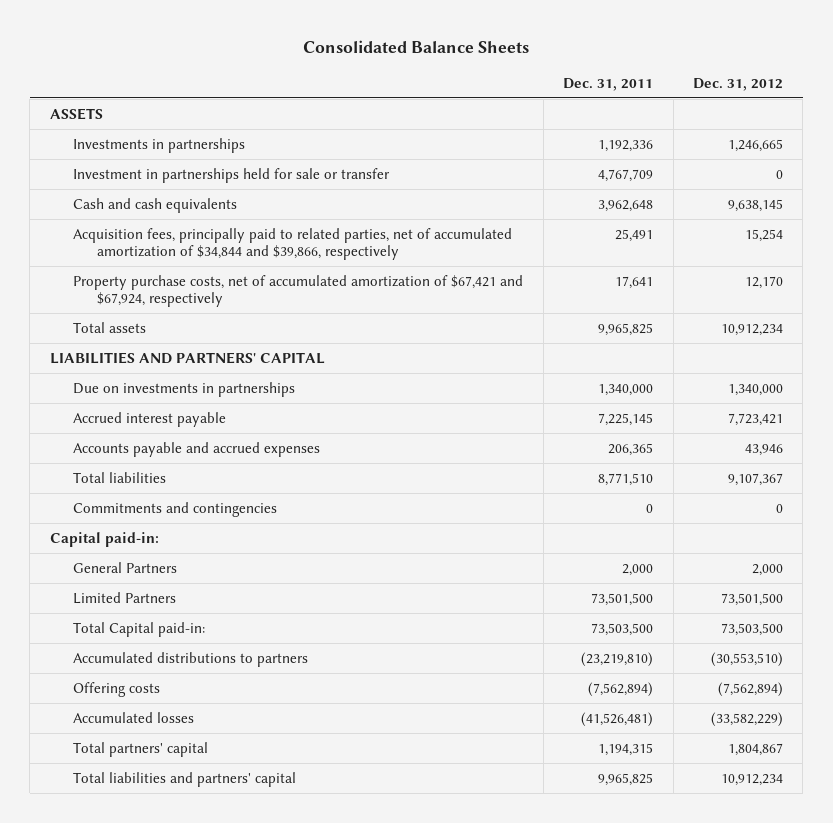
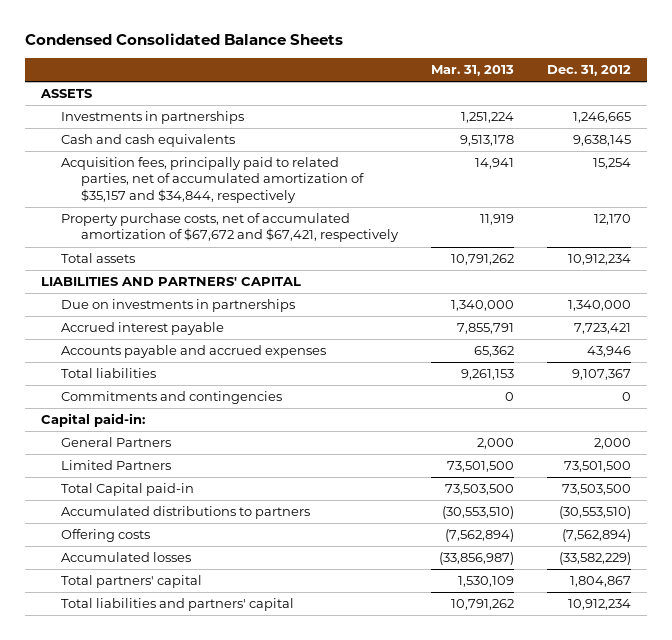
- Consolidated Balance Sheets
+ Condensed Consolidated Balance Sheets
- | Dec. 31, 2011 | Dec. 31, 2012
+ | Mar. 31, 2013 | Dec. 31, 2012
- Investment in partnerships held for sale or transfer | 4,767,709 | 0
- Acquisition fees, principally paid to related parties, net of accumulated amortization of $34,844 and $39,866, respectively | 25,491 | 15,254
- Property purchase costs, net of accumulated amortization of $67,421 and $67,924, respectively | 17,641 | 12,170
+ Acquisition fees, principally paid to related parties, net of accumulated amortization of $35,157 and $34,844, respectively | 14,941 | 15,254
+ Property purchase costs, net of accumulated amortization of $67,672 and $67,421, respectively | 11,919 | 12,170
- Total Capital paid-in: | 73,503,500 | 73,503,500
+ Total Capital paid-in | 73,503,500 | 73,503,500

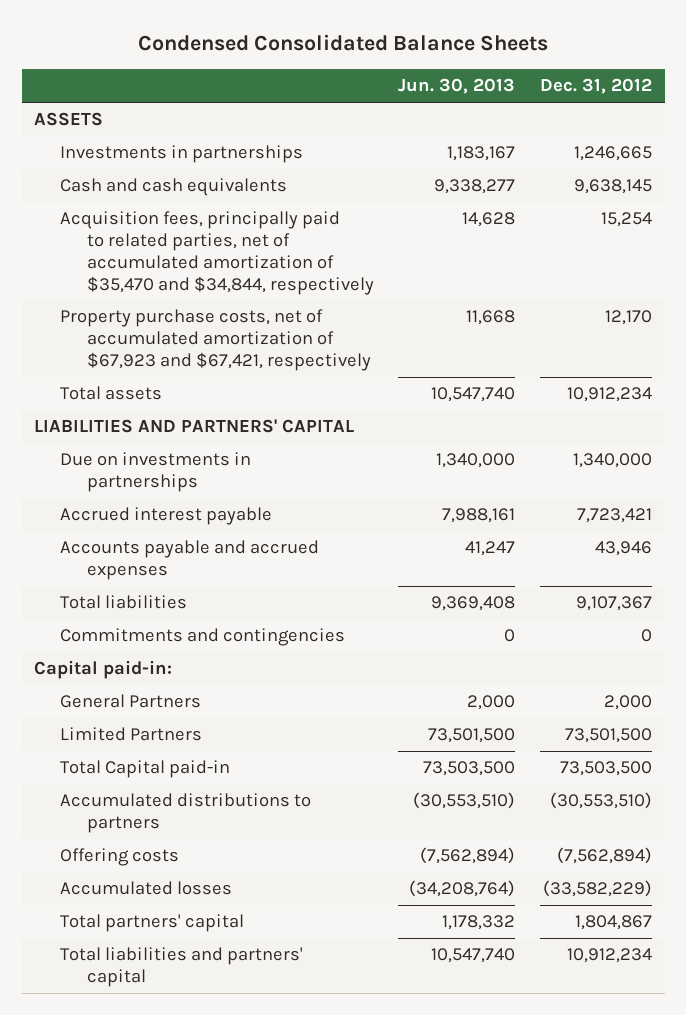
- | Mar. 31, 2013 | Dec. 31, 2012
+ | Jun. 30, 2013 | Dec. 31, 2012
- Acquisition fees, principally paid to related parties, net of accumulated amortization of $35,157 and $34,844, respectively | 14,941 | 15,254
- Property purchase costs, net of accumulated amortization of $67,672 and $67,421, respectively | 11,919 | 12,170
+ Acquisition fees, principally paid to related parties, net of accumulated amortization of $35,470 and $34,844, respectively | 14,628 | 15,254
+ Property purchase costs, net of accumulated amortization of $67,923 and $67,421, respectively | 11,668 | 12,170

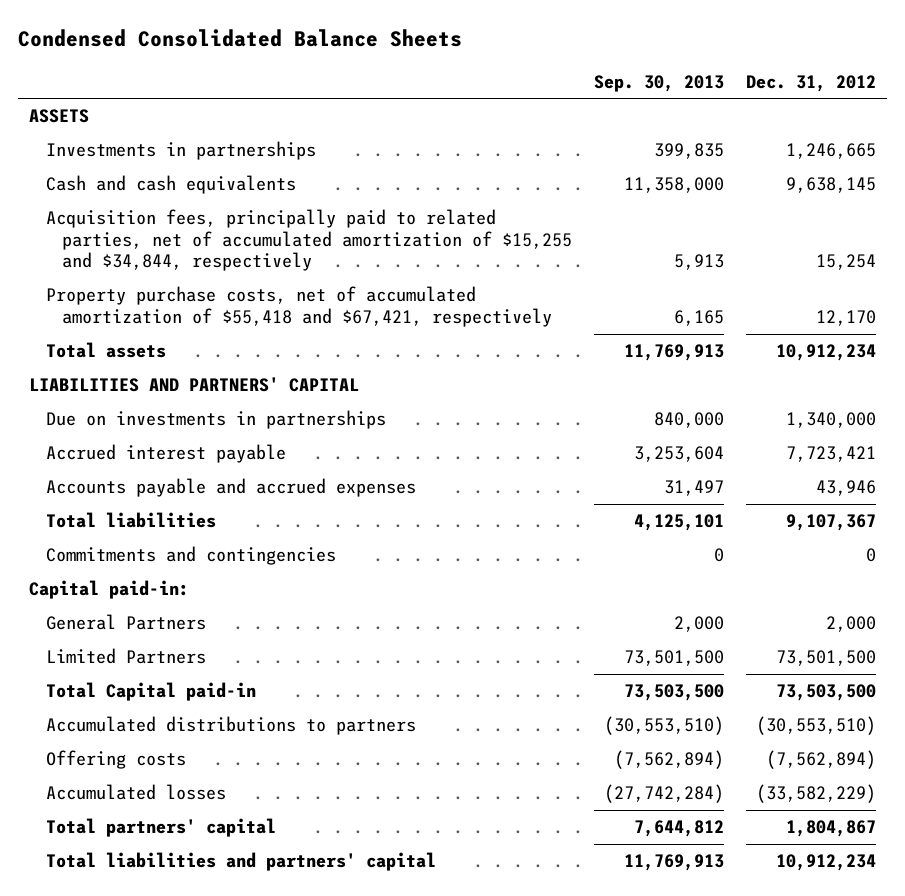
- | Jun. 30, 2013 | Dec. 31, 2012
+ | Sep. 30, 2013 | Dec. 31, 2012
- Acquisition fees, principally paid to related parties, net of accumulated amortization of $35,470 and $34,844, respectively | 14,628 | 15,254
- Property purchase costs, net of accumulated amortization of $67,923 and $67,421, respectively | 11,668 | 12,170
+ Acquisition fees, principally paid to related parties, net of accumulated amortization of $15,255 and $34,844, respectively | 5,913 | 15,254
+ Property purchase costs, net of accumulated amortization of $55,418 and $67,421, respectively | 6,165 | 12,170

